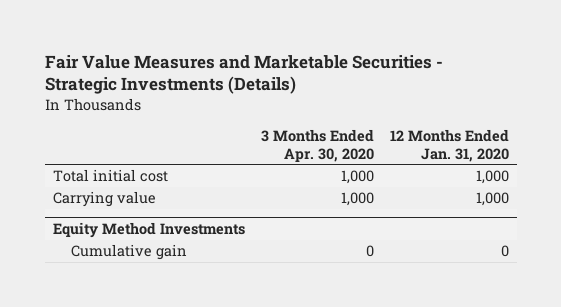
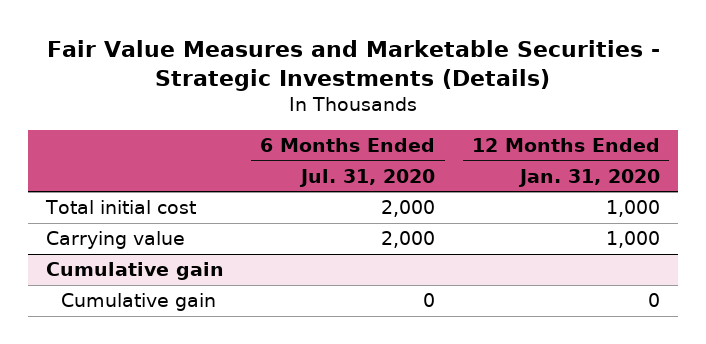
- | 3 Months Ended Apr. 30, 2020 | 12 Months Ended Jan. 31, 2020
+ | 6 Months Ended Jul. 31, 2020 | 12 Months Ended Jan. 31, 2020
- Equity Method Investments
+ Cumulative gain

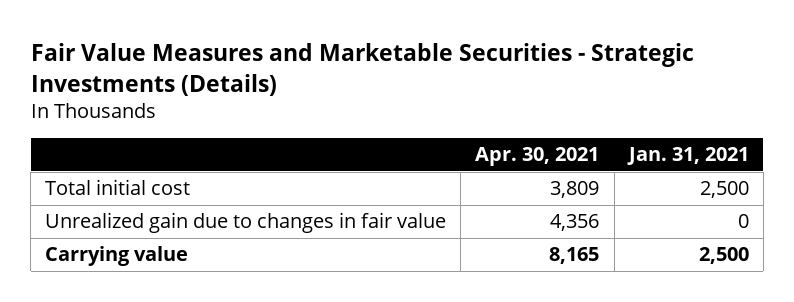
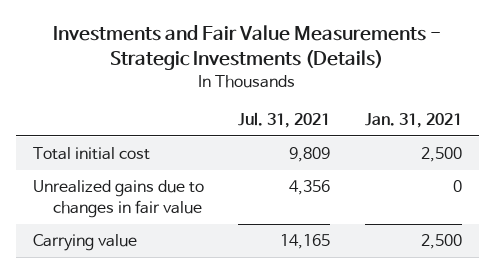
- Fair Value Measures and Marketable Securities - Strategic Investments (Details)
+ Investments and Fair Value Measurements - Strategic Investments (Details)
- | Apr. 30, 2021 | Jan. 31, 2021
+ | Jul. 31, 2021 | Jan. 31, 2021
- Unrealized gain due to changes in fair value | 4,356 | 0
+ Unrealized gains due to changes in fair value | 4,356 | 0

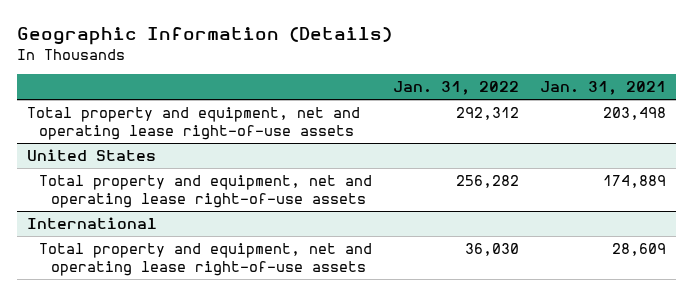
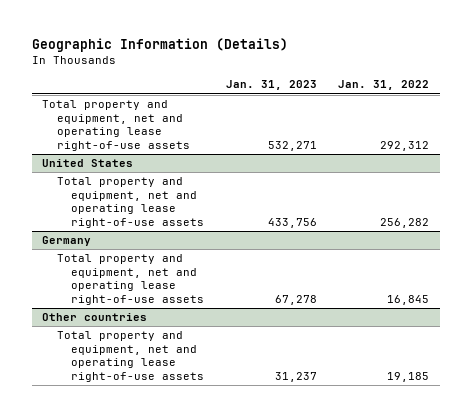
- | Jan. 31, 2022 | Jan. 31, 2021
+ | Jan. 31, 2023 | Jan. 31, 2022
- International
- Total property and equipment, net and operating lease right-of-use assets | 36,030 | 28,609
+ Germany
+ Total property and equipment, net and operating lease right-of-use assets | 67,278 | 16,845
+ Other countries
+ Total property and equipment, net and operating lease right-of-use assets | 31,237 | 19,185

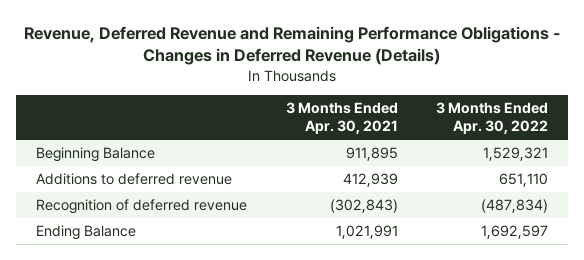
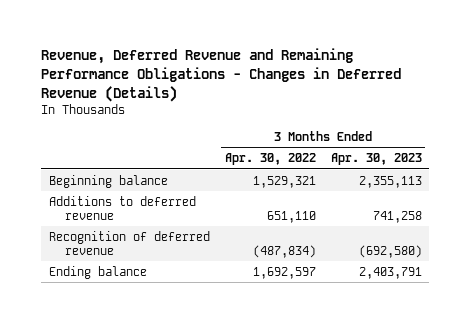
- | 3 Months Ended Apr. 30, 2021 | 3 Months Ended Apr. 30, 2022
+ | 3 Months Ended Apr. 30, 2022 | 3 Months Ended Apr. 30, 2023
- Beginning Balance | 911,895 | 1,529,321
+ Beginning balance | 1,529,321 | 2,355,113
- Ending Balance | 1,021,991 | 1,692,597
+ Ending balance | 1,692,597 | 2,403,791

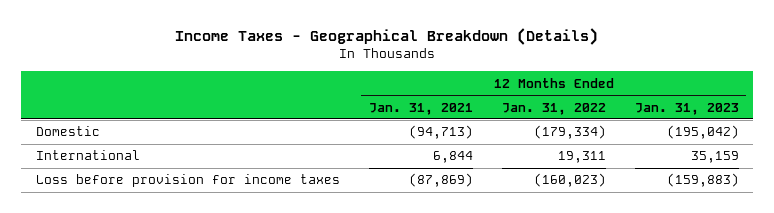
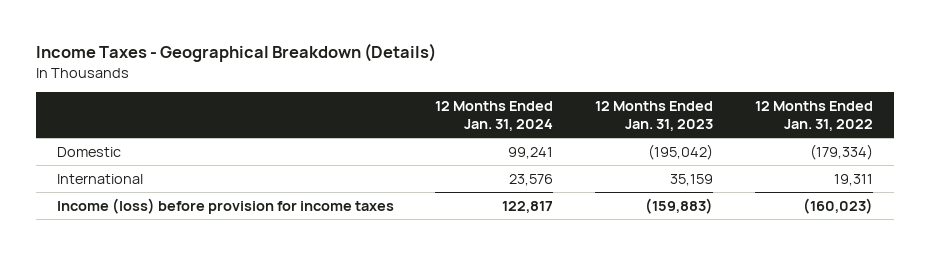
- | 12 Months Ended Jan. 31, 2021 | 12 Months Ended Jan. 31, 2022 | 12 Months Ended Jan. 31, 2023
+ | 12 Months Ended Jan. 31, 2024 | 12 Months Ended Jan. 31, 2023 | 12 Months Ended Jan. 31, 2022
- Loss before provision for income taxes | (87,869) | (160,023) | (159,883)
+ Income (loss) before provision for income taxes | 122,817 | (159,883) | (160,023)

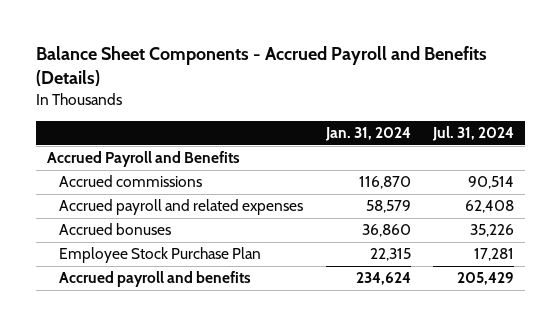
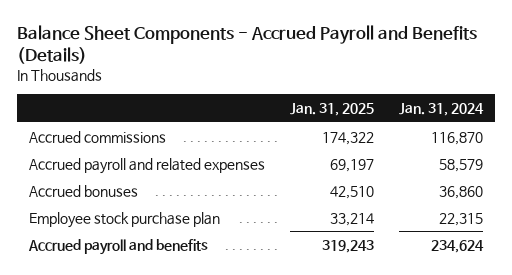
- | Jan. 31, 2024 | Jul. 31, 2024
+ | Jan. 31, 2025 | Jan. 31, 2024
- Accrued Payroll and Benefits
- Employee Stock Purchase Plan | 22,315 | 17,281
+ Employee stock purchase plan | 33,214 | 22,315

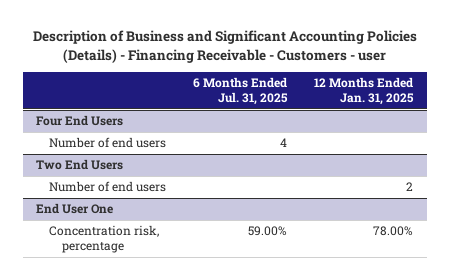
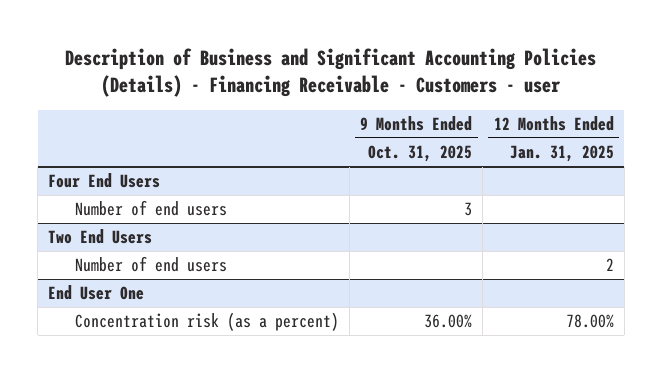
- | 6 Months Ended Jul. 31, 2025 | 12 Months Ended Jan. 31, 2025
+ | 9 Months Ended Oct. 31, 2025 | 12 Months Ended Jan. 31, 2025
@ End User One
- Concentration risk, percentage | 59.00% | 78.00%
+ Concentration risk (as a percent) | 36.00% | 78.00%

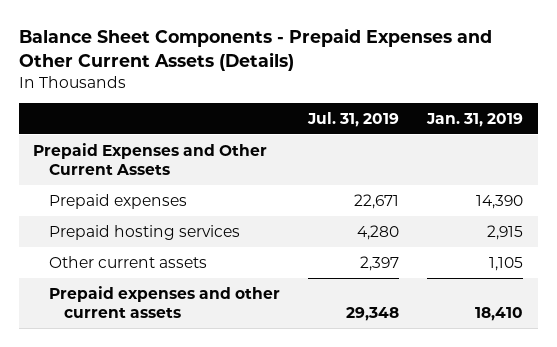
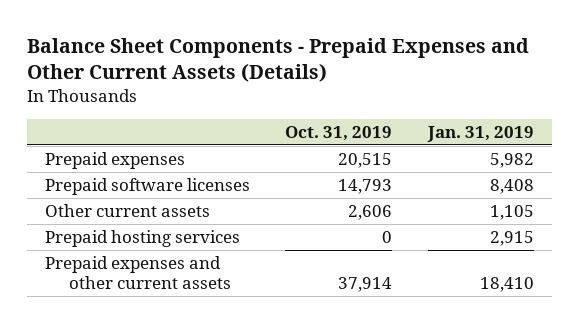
- | Jul. 31, 2019 | Jan. 31, 2019
+ | Oct. 31, 2019 | Jan. 31, 2019
- Prepaid Expenses and Other Current Assets
- Prepaid expenses | 22,671 | 14,390
+ Prepaid expenses | 20,515 | 5,982
+ Prepaid software licenses | 14,793 | 8,408
moved down: Prepaid hosting services | 0 | 2,915

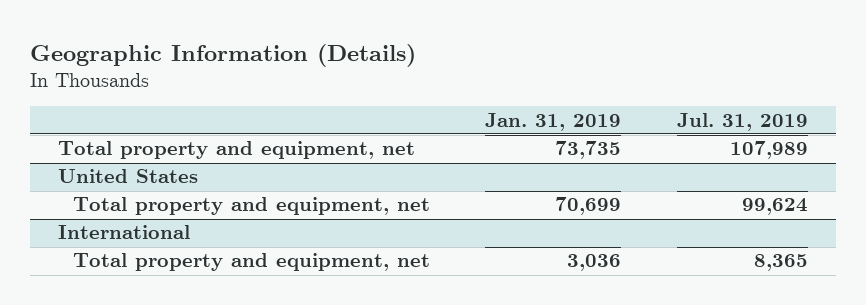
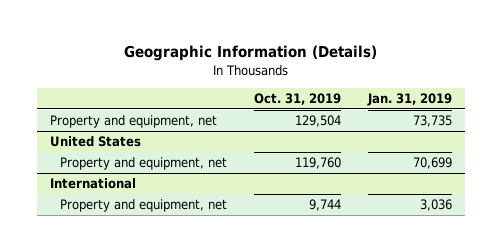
- | Jan. 31, 2019 | Jul. 31, 2019
+ | Oct. 31, 2019 | Jan. 31, 2019
- Total property and equipment, net | 73,735 | 107,989
+ Property and equipment, net | 129,504 | 73,735
@ United States
- Total property and equipment, net | 70,699 | 99,624
+ Property and equipment, net | 119,760 | 70,699
@ International
- Total property and equipment, net | 3,036 | 8,365
+ Property and equipment, net | 9,744 | 3,036

